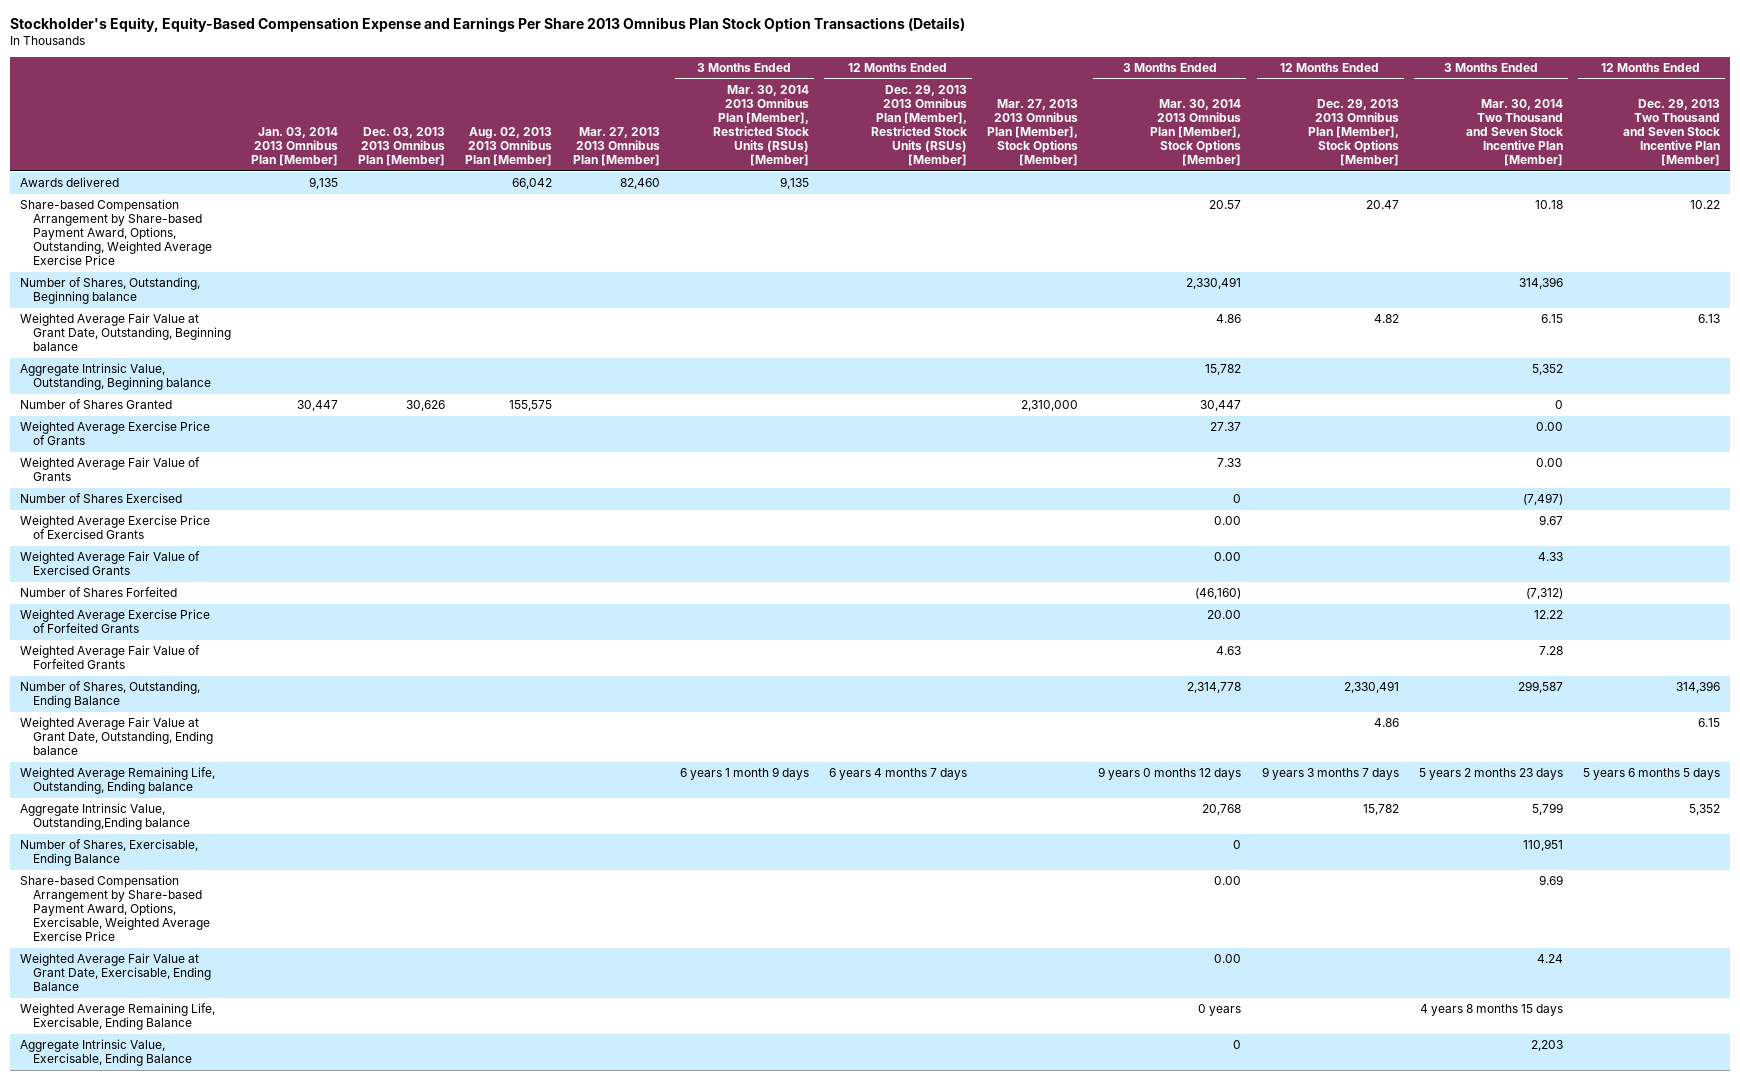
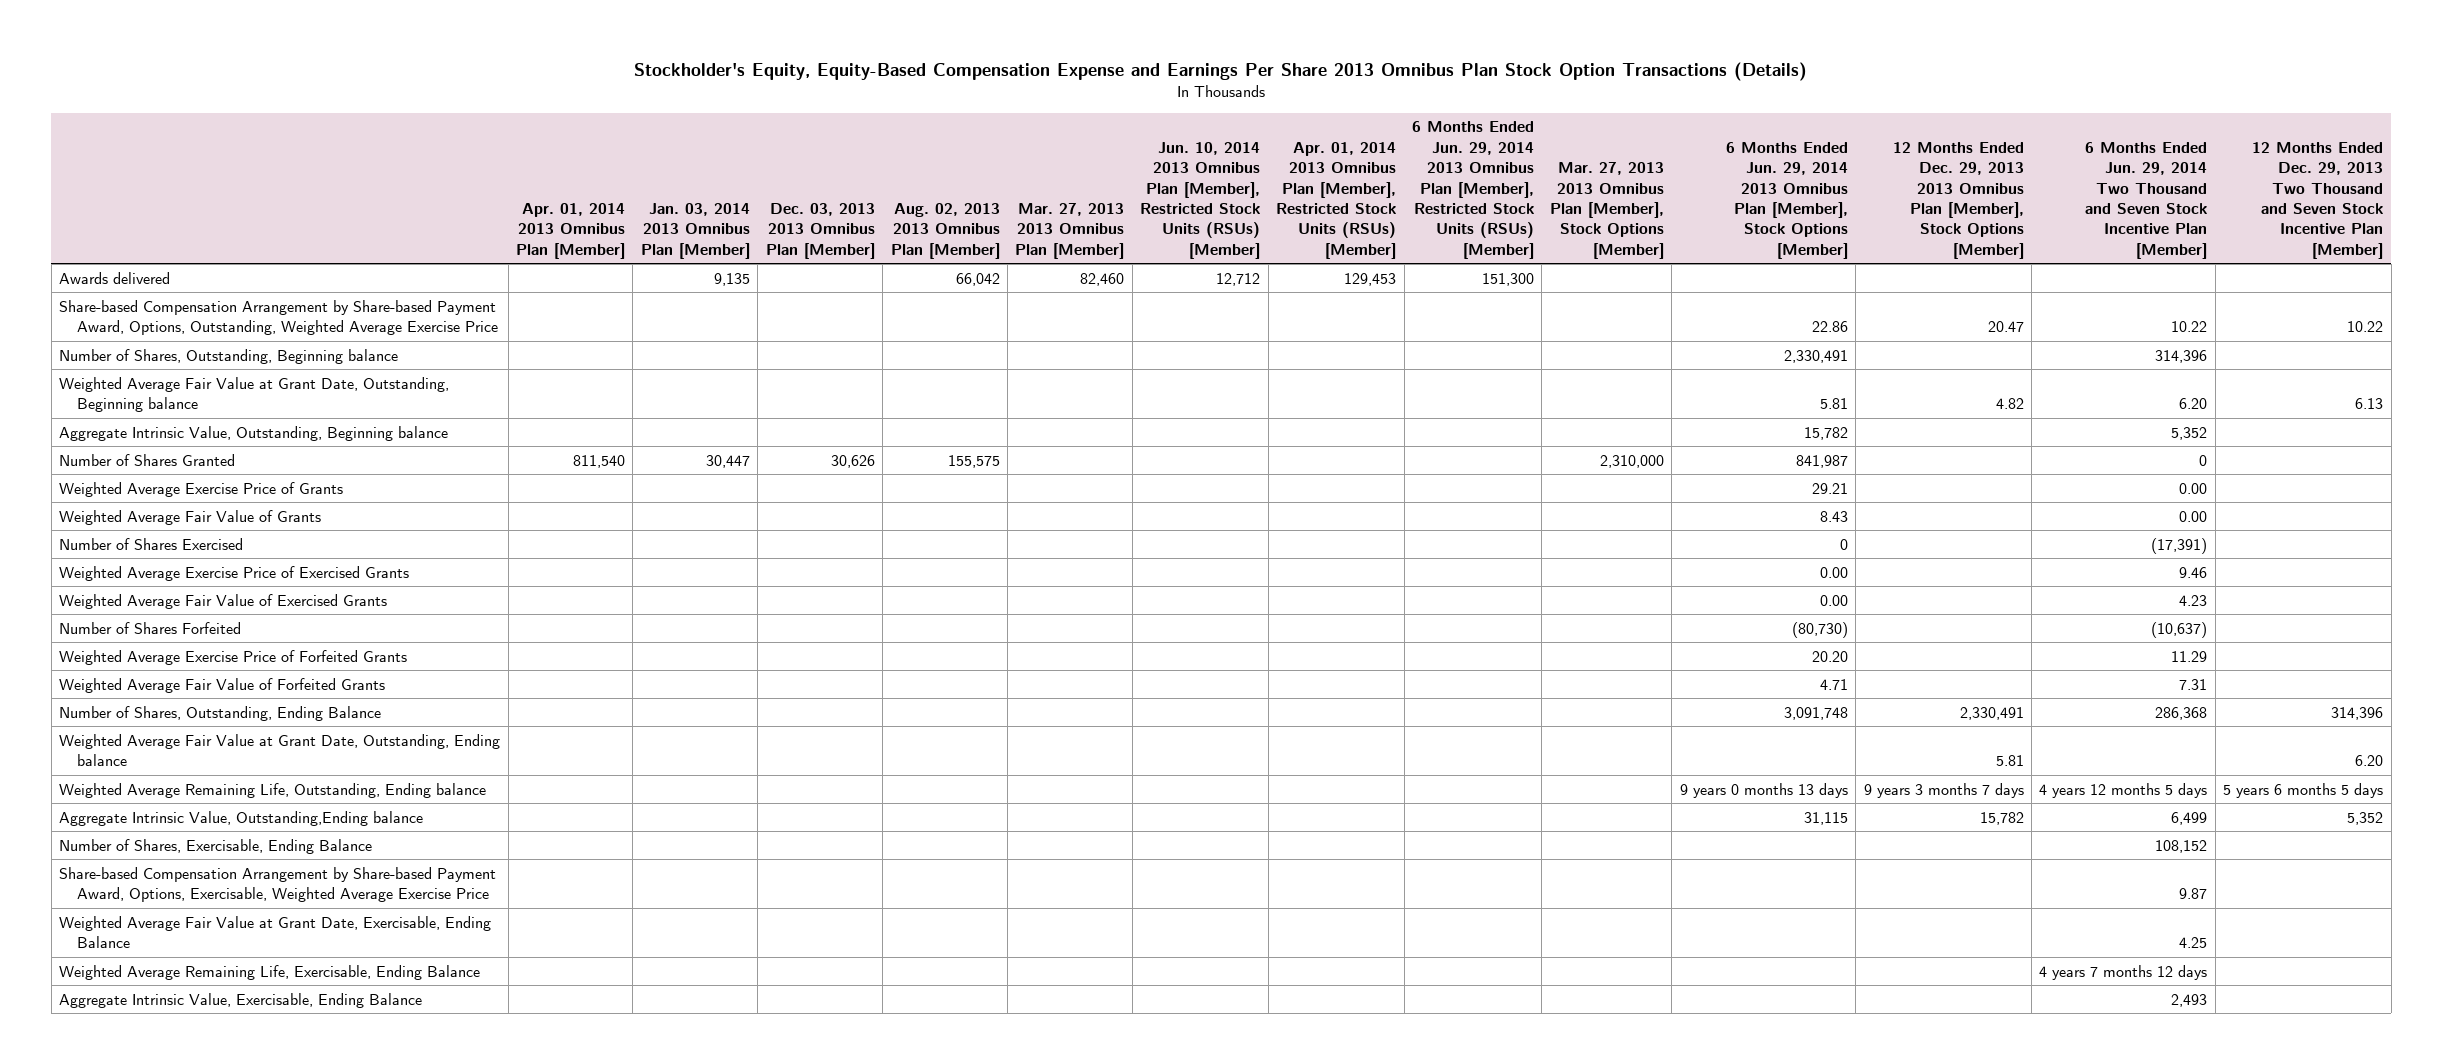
- | Jan. 03, 2014 2013 Omnibus Plan [Member] | Dec. 03, 2013 2013 Omnibus Plan [Member] | Aug. 02, 2013 2013 Omnibus Plan [Member] | Mar. 27, 2013 2013 Omnibus Plan [Member] | 3 Months Ended Mar. 30, 2014 2013 Omnibus Plan [Member], Restricted Stock Units (RSUs) [Member] | 12 Months Ended Dec. 29, 2013 2013 Omnibus Plan [Member], Restricted Stock Units (RSUs) [Member] | Mar. 27, 2013 2013 Omnibus Plan [Member], Stock Options [Member] | 3 Months Ended Mar. 30, 2014 2013 Omnibus Plan [Member], Stock Options [Member] | 12 Months Ended Dec. 29, 2013 2013 Omnibus Plan [Member], Stock Options [Member] | 3 Months Ended Mar. 30, 2014 Two Thousand and Seven Stock Incentive Plan [Member] | 12 Months Ended Dec. 29, 2013 Two Thousand and Seven Stock Incentive Plan [Member]
+ | Apr. 01, 2014 2013 Omnibus Plan [Member] | Jan. 03, 2014 2013 Omnibus Plan [Member] | Dec. 03, 2013 2013 Omnibus Plan [Member] | Aug. 02, 2013 2013 Omnibus Plan [Member] | Mar. 27, 2013 2013 Omnibus Plan [Member] | Jun. 10, 2014 2013 Omnibus Plan [Member], Restricted Stock Units (RSUs) [Member] | Apr. 01, 2014 2013 Omnibus Plan [Member], Restricted Stock Units (RSUs) [Member] | 6 Months Ended Jun. 29, 2014 2013 Omnibus Plan [Member], Restricted Stock Units (RSUs) [Member] | Mar. 27, 2013 2013 Omnibus Plan [Member], Stock Options [Member] | 6 Months Ended Jun. 29, 2014 2013 Omnibus Plan [Member], Stock Options [Member] | 12 Months Ended Dec. 29, 2013 2013 Omnibus Plan [Member], Stock Options [Member] | 6 Months Ended Jun. 29, 2014 Two Thousand and Seven Stock Incentive Plan [Member] | 12 Months Ended Dec. 29, 2013 Two Thousand and Seven Stock Incentive Plan [Member]
- Weighted Average Fair Value at Grant Date, Outstanding, Ending balance | | | | | | | | | 4.86 | | 6.15
+ Weighted Average Fair Value at Grant Date, Outstanding, Ending balance | | | | | | | | | | | 5.81 | | 6.20

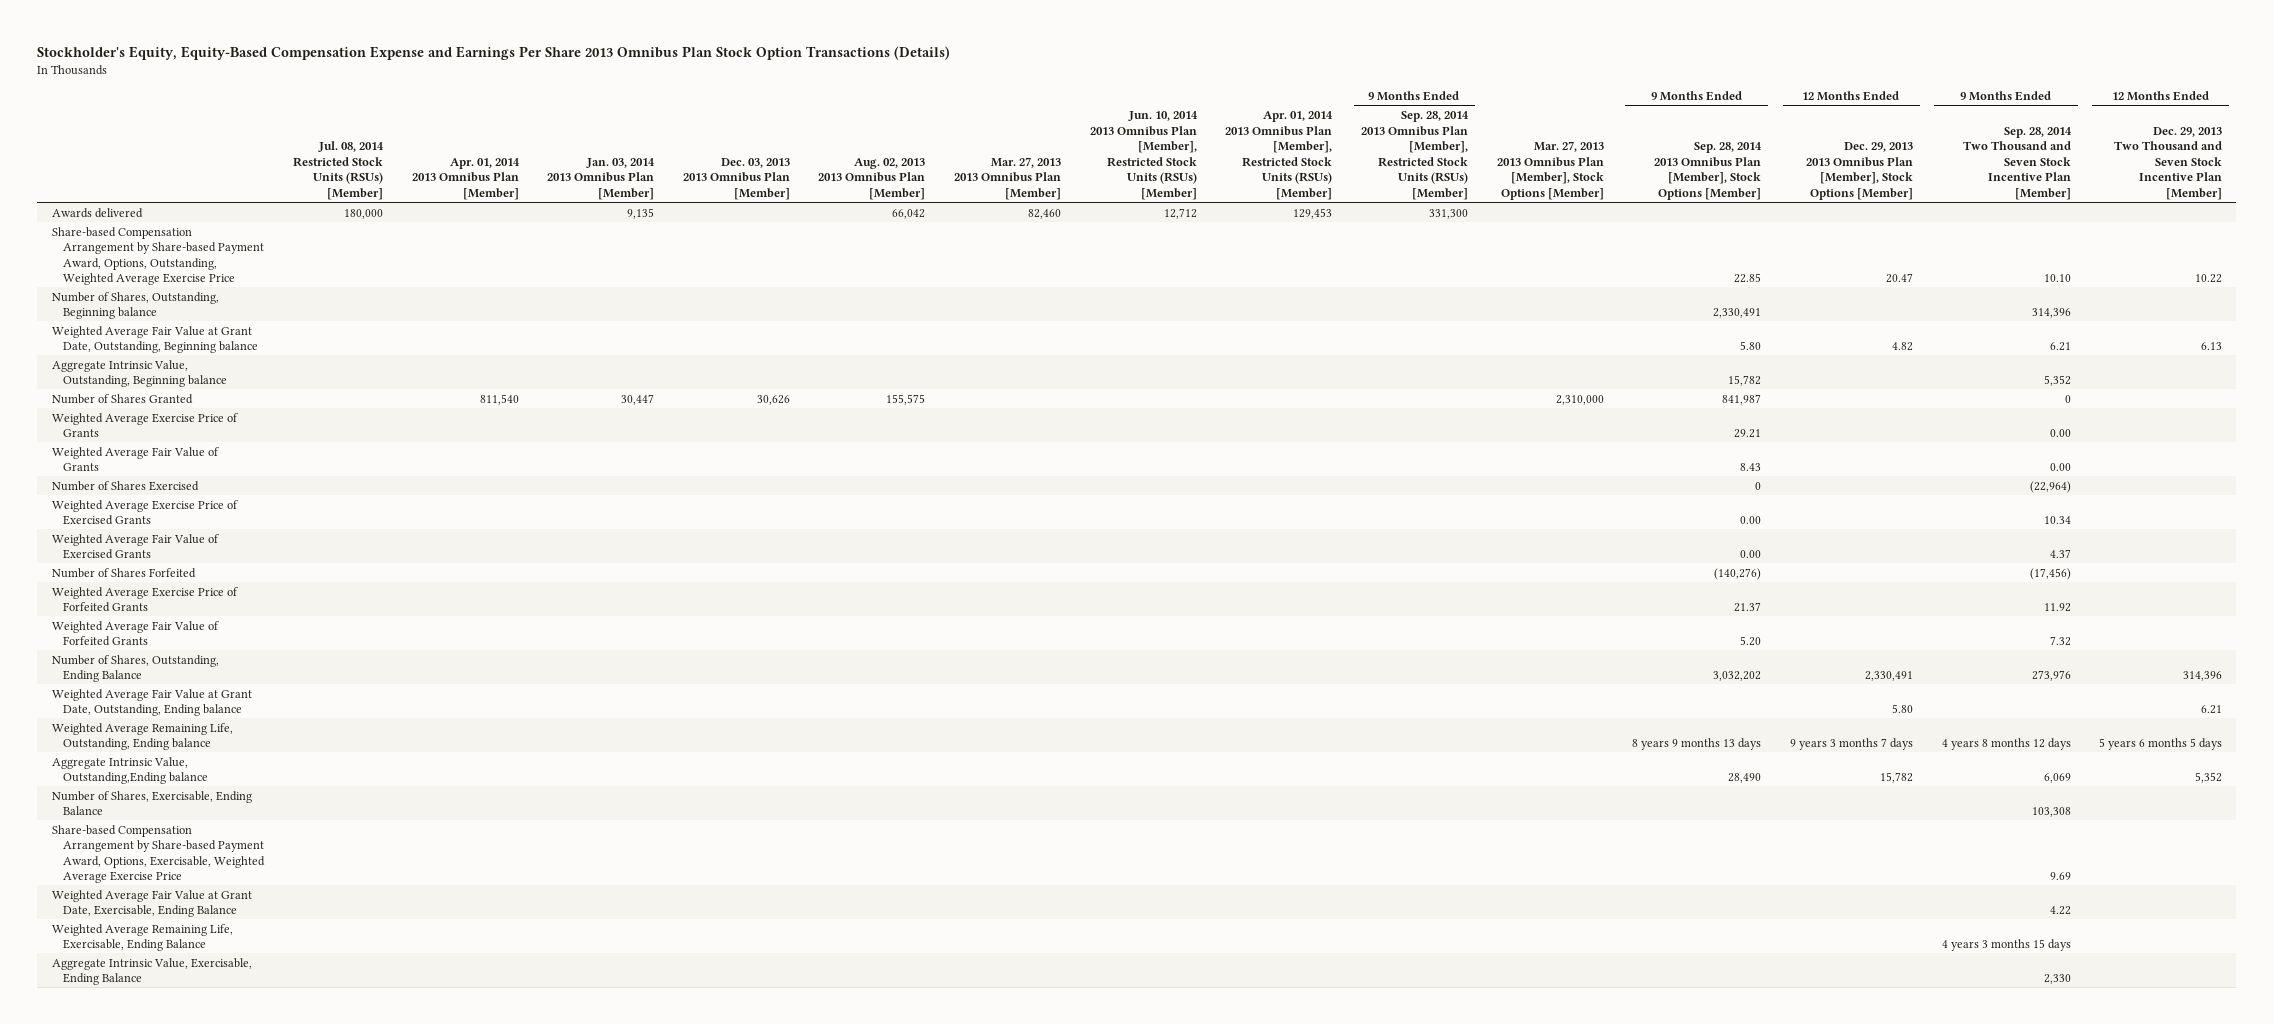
- | Apr. 01, 2014 2013 Omnibus Plan [Member] | Jan. 03, 2014 2013 Omnibus Plan [Member] | Dec. 03, 2013 2013 Omnibus Plan [Member] | Aug. 02, 2013 2013 Omnibus Plan [Member] | Mar. 27, 2013 2013 Omnibus Plan [Member] | Jun. 10, 2014 2013 Omnibus Plan [Member], Restricted Stock Units (RSUs) [Member] | Apr. 01, 2014 2013 Omnibus Plan [Member], Restricted Stock Units (RSUs) [Member] | 6 Months Ended Jun. 29, 2014 2013 Omnibus Plan [Member], Restricted Stock Units (RSUs) [Member] | Mar. 27, 2013 2013 Omnibus Plan [Member], Stock Options [Member] | 6 Months Ended Jun. 29, 2014 2013 Omnibus Plan [Member], Stock Options [Member] | 12 Months Ended Dec. 29, 2013 2013 Omnibus Plan [Member], Stock Options [Member] | 6 Months Ended Jun. 29, 2014 Two Thousand and Seven Stock Incentive Plan [Member] | 12 Months Ended Dec. 29, 2013 Two Thousand and Seven Stock Incentive Plan [Member]
+ | Jul. 08, 2014 Restricted Stock Units (RSUs) [Member] | Apr. 01, 2014 2013 Omnibus Plan [Member] | Jan. 03, 2014 2013 Omnibus Plan [Member] | Dec. 03, 2013 2013 Omnibus Plan [Member] | Aug. 02, 2013 2013 Omnibus Plan [Member] | Mar. 27, 2013 2013 Omnibus Plan [Member] | Jun. 10, 2014 2013 Omnibus Plan [Member], Restricted Stock Units (RSUs) [Member] | Apr. 01, 2014 2013 Omnibus Plan [Member], Restricted Stock Units (RSUs) [Member] | 9 Months Ended Sep. 28, 2014 2013 Omnibus Plan [Member], Restricted Stock Units (RSUs) [Member] | Mar. 27, 2013 2013 Omnibus Plan [Member], Stock Options [Member] | 9 Months Ended Sep. 28, 2014 2013 Omnibus Plan [Member], Stock Options [Member] | 12 Months Ended Dec. 29, 2013 2013 Omnibus Plan [Member], Stock Options [Member] | 9 Months Ended Sep. 28, 2014 Two Thousand and Seven Stock Incentive Plan [Member] | 12 Months Ended Dec. 29, 2013 Two Thousand and Seven Stock Incentive Plan [Member]
- Weighted Average Fair Value at Grant Date, Outstanding, Ending balance | | | | | | | | | | | 5.81 | | 6.20
+ Weighted Average Fair Value at Grant Date, Outstanding, Ending balance | | | | | | | | | | | | 5.80 | | 6.21

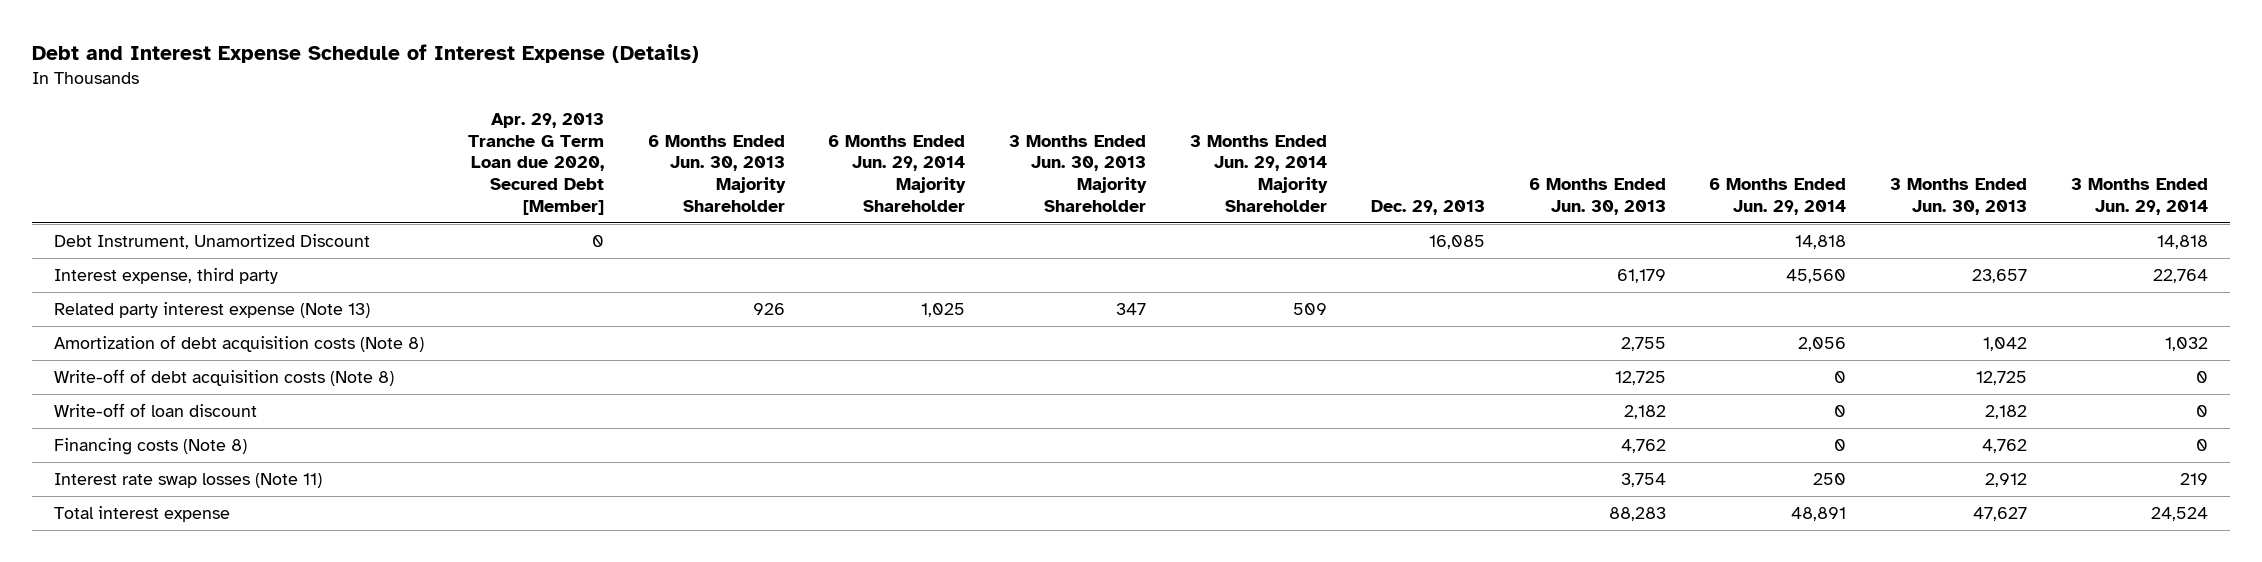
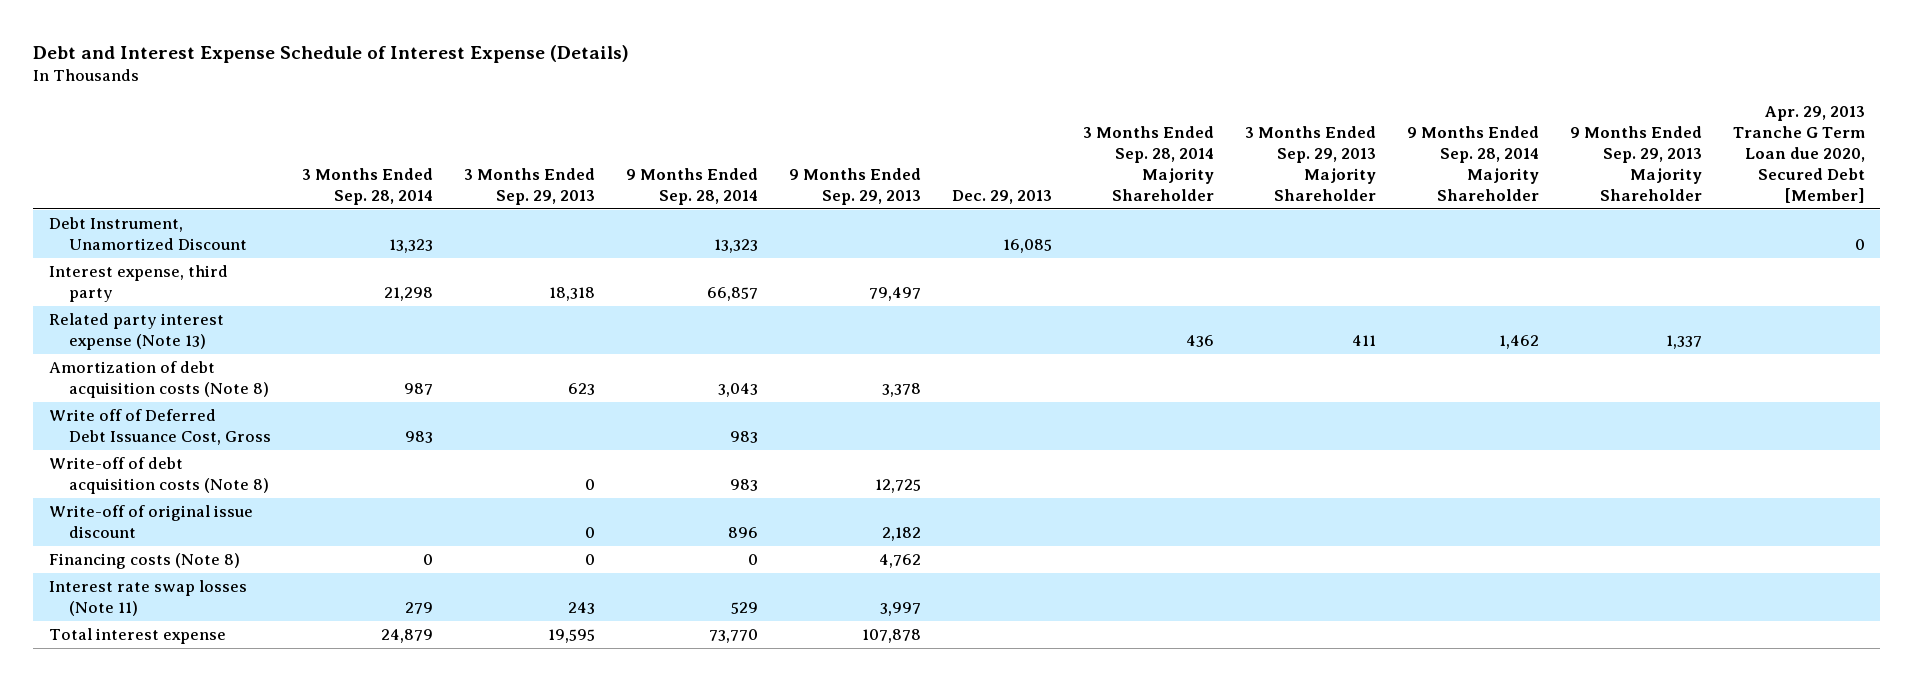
- | Apr. 29, 2013 Tranche G Term Loan due 2020, Secured Debt [Member] | 6 Months Ended Jun. 30, 2013 Majority Shareholder | 6 Months Ended Jun. 29, 2014 Majority Shareholder | 3 Months Ended Jun. 30, 2013 Majority Shareholder | 3 Months Ended Jun. 29, 2014 Majority Shareholder | Dec. 29, 2013 | 6 Months Ended Jun. 30, 2013 | 6 Months Ended Jun. 29, 2014 | 3 Months Ended Jun. 30, 2013 | 3 Months Ended Jun. 29, 2014
+ | 3 Months Ended Sep. 28, 2014 | 3 Months Ended Sep. 29, 2013 | 9 Months Ended Sep. 28, 2014 | 9 Months Ended Sep. 29, 2013 | Dec. 29, 2013 | 3 Months Ended Sep. 28, 2014 Majority Shareholder | 3 Months Ended Sep. 29, 2013 Majority Shareholder | 9 Months Ended Sep. 28, 2014 Majority Shareholder | 9 Months Ended Sep. 29, 2013 Majority Shareholder | Apr. 29, 2013 Tranche G Term Loan due 2020, Secured Debt [Member]
+ Write off of Deferred Debt Issuance Cost, Gross | 983 | | 983 | | | | | | |
- Write-off of loan discount | | | | | | | 2,182 | 0 | 2,182 | 0
+ Write-off of original issue discount | | 0 | 896 | 2,182 | | | | | |

